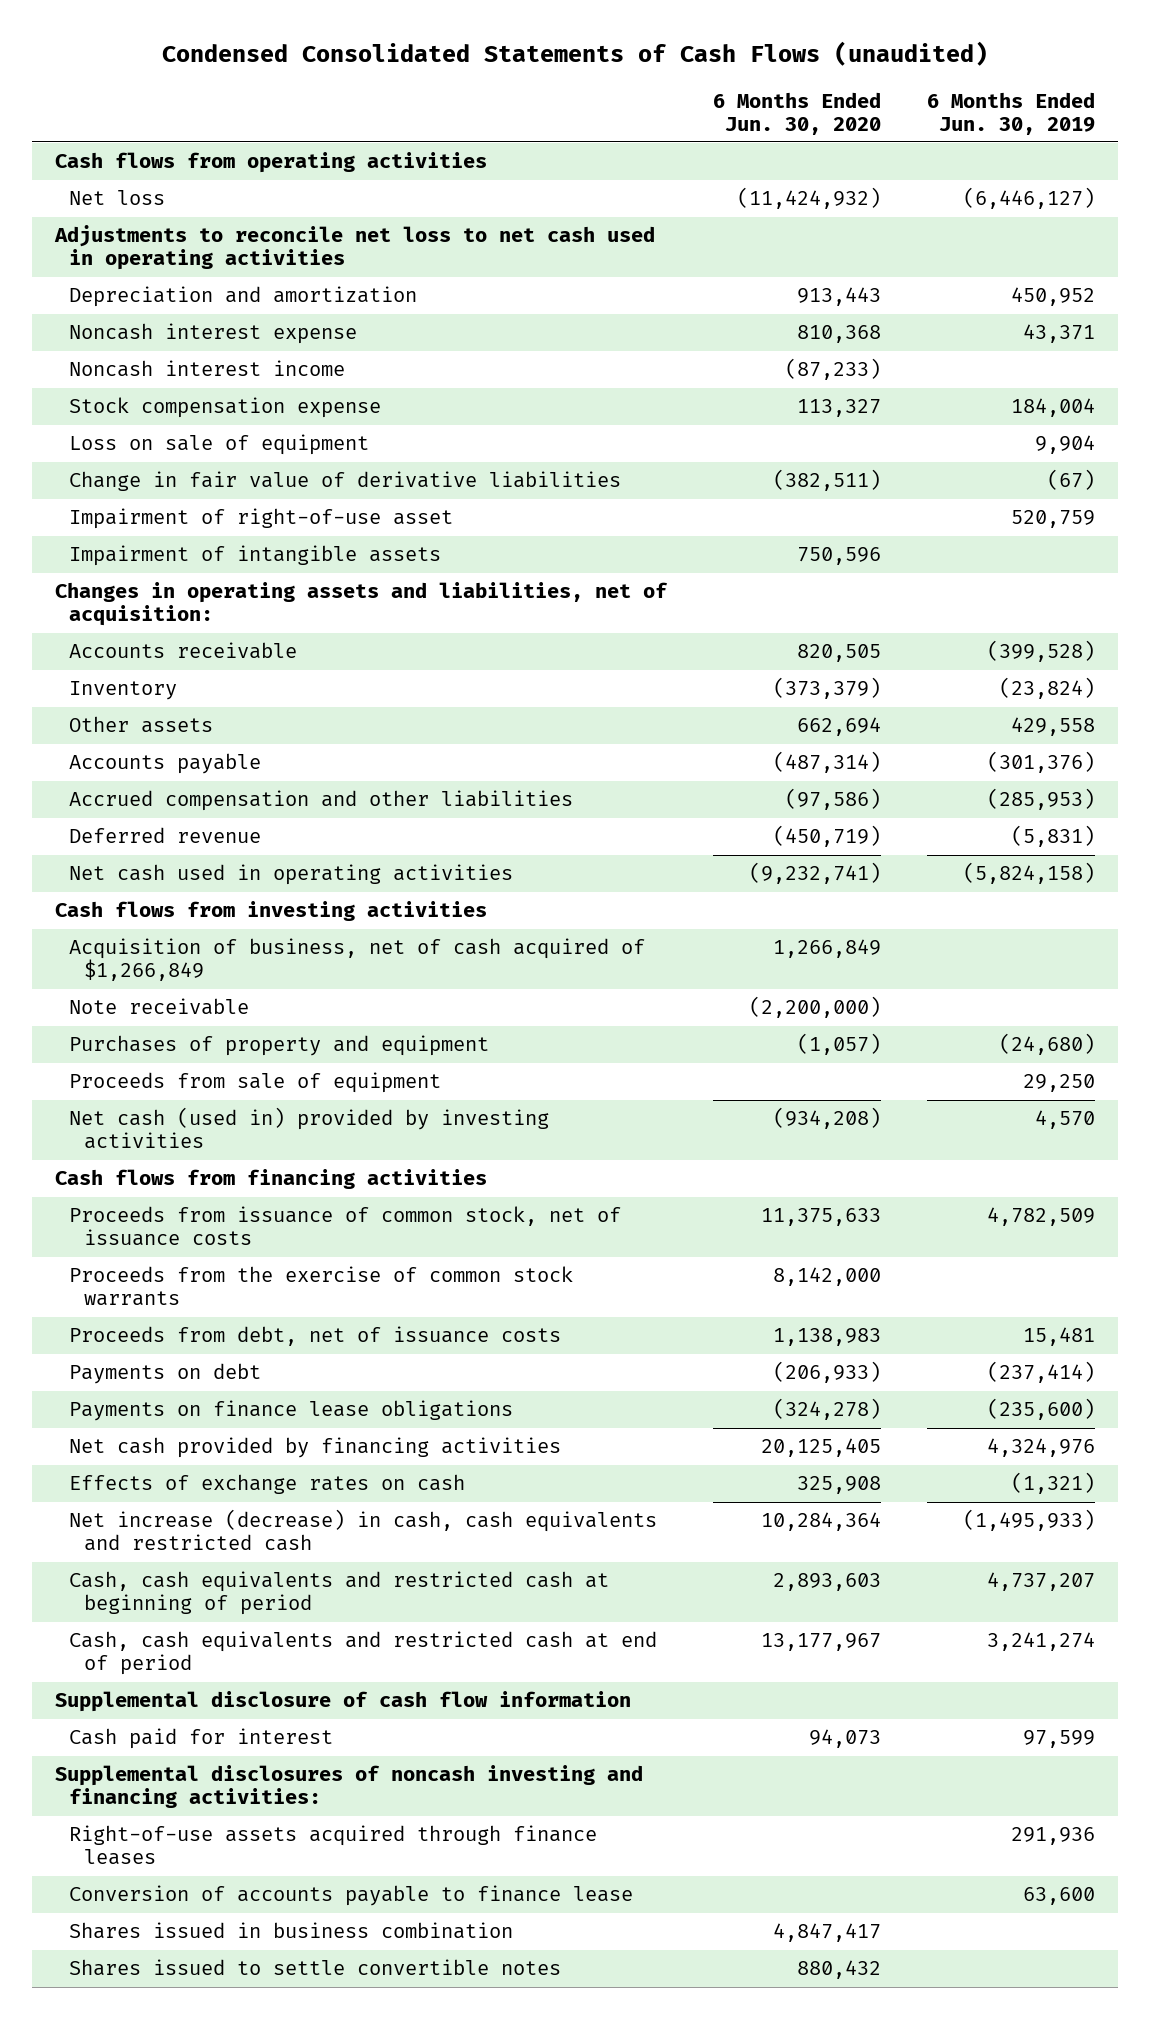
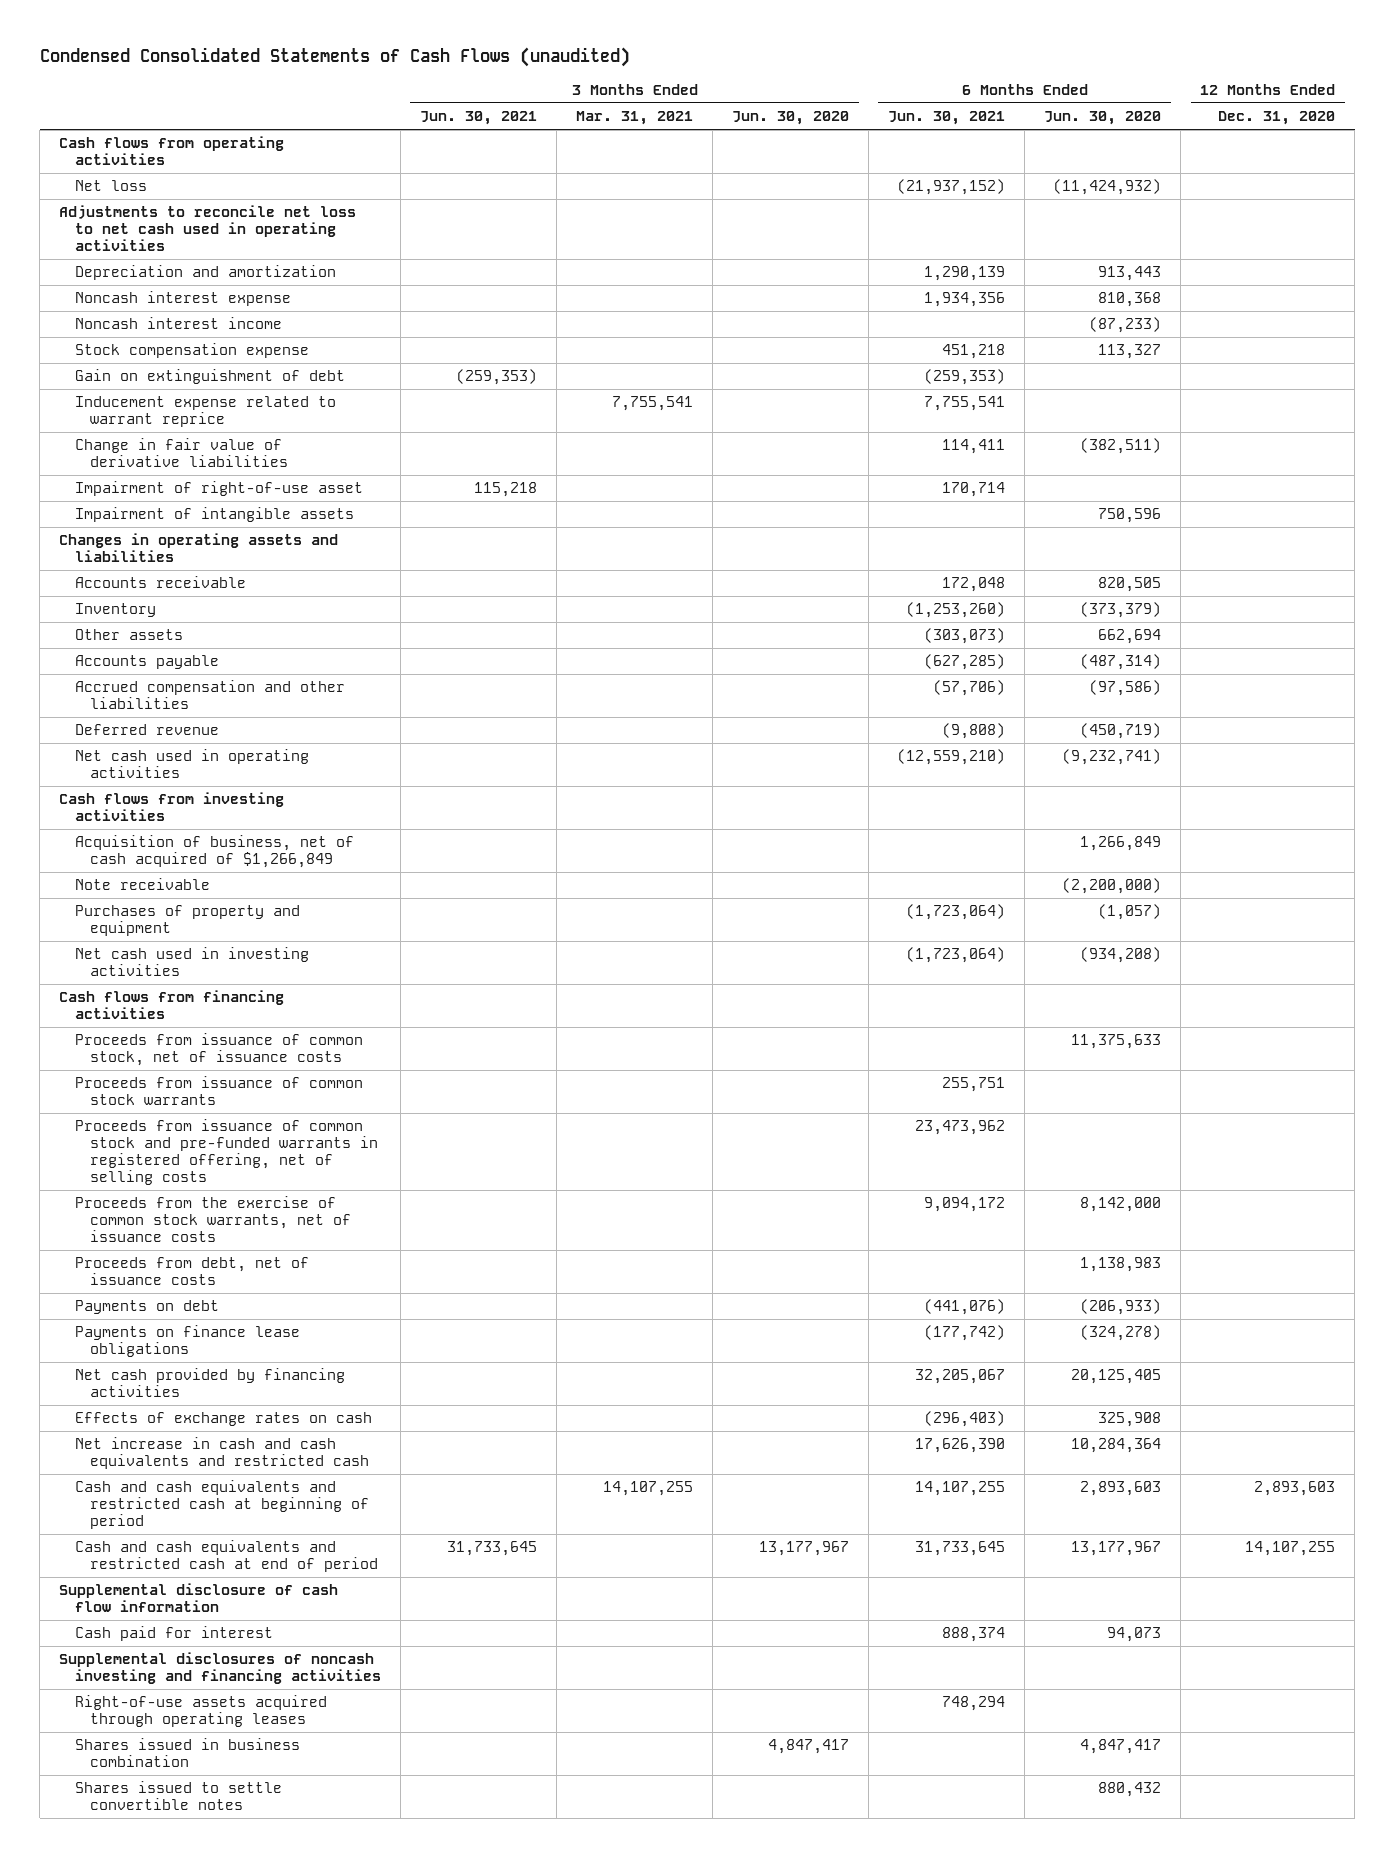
- | 6 Months Ended Jun. 30, 2020 | 6 Months Ended Jun. 30, 2019
+ | 3 Months Ended Jun. 30, 2021 | 3 Months Ended Mar. 31, 2021 | 3 Months Ended Jun. 30, 2020 | 6 Months Ended Jun. 30, 2021 | 6 Months Ended Jun. 30, 2020 | 12 Months Ended Dec. 31, 2020
- Loss on sale of equipment | | 9,904
+ Gain on extinguishment of debt | (259,353) | | | (259,353) | |
+ Inducement expense related to warrant reprice | | 7,755,541 | | 7,755,541 | |
- Changes in operating assets and liabilities, net of acquisition:
+ Changes in operating assets and liabilities
- Proceeds from sale of equipment | | 29,250
- Net cash (used in) provided by investing activities | (934,208) | 4,570
+ Net cash used in investing activities | | | | (1,723,064) | (934,208) |
- Proceeds from the exercise of common stock warrants | 8,142,000 |
+ Proceeds from issuance of common stock warrants | | | | 255,751 | |
+ Proceeds from issuance of common stock and pre-funded warrants in registered offering, net of selling costs | | | | 23,473,962 | |
+ Proceeds from the exercise of common stock warrants, net of issuance costs | | | | 9,094,172 | 8,142,000 |
- Net increase (decrease) in cash, cash equivalents and restricted cash | 10,284,364 | (1,495,933)
- Cash, cash equivalents and restricted cash at beginning of period | 2,893,603 | 4,737,207
- Cash, cash equivalents and restricted cash at end of period | 13,177,967 | 3,241,274
+ Net increase in cash and cash equivalents and restricted cash | | | | 17,626,390 | 10,284,364 |
+ Cash and cash equivalents and restricted cash at beginning of period | | 14,107,255 | | 14,107,255 | 2,893,603 | 2,893,603
+ Cash and cash equivalents and restricted cash at end of period | 31,733,645 | | 13,177,967 | 31,733,645 | 13,177,967 | 14,107,255
- Supplemental disclosures of noncash investing and financing activities:
- Right-of-use assets acquired through finance leases | | 291,936
- Conversion of accounts payable to finance lease | | 63,600
+ Supplemental disclosures of noncash investing and financing activities
+ Right-of-use assets acquired through operating leases | | | | 748,294 | |

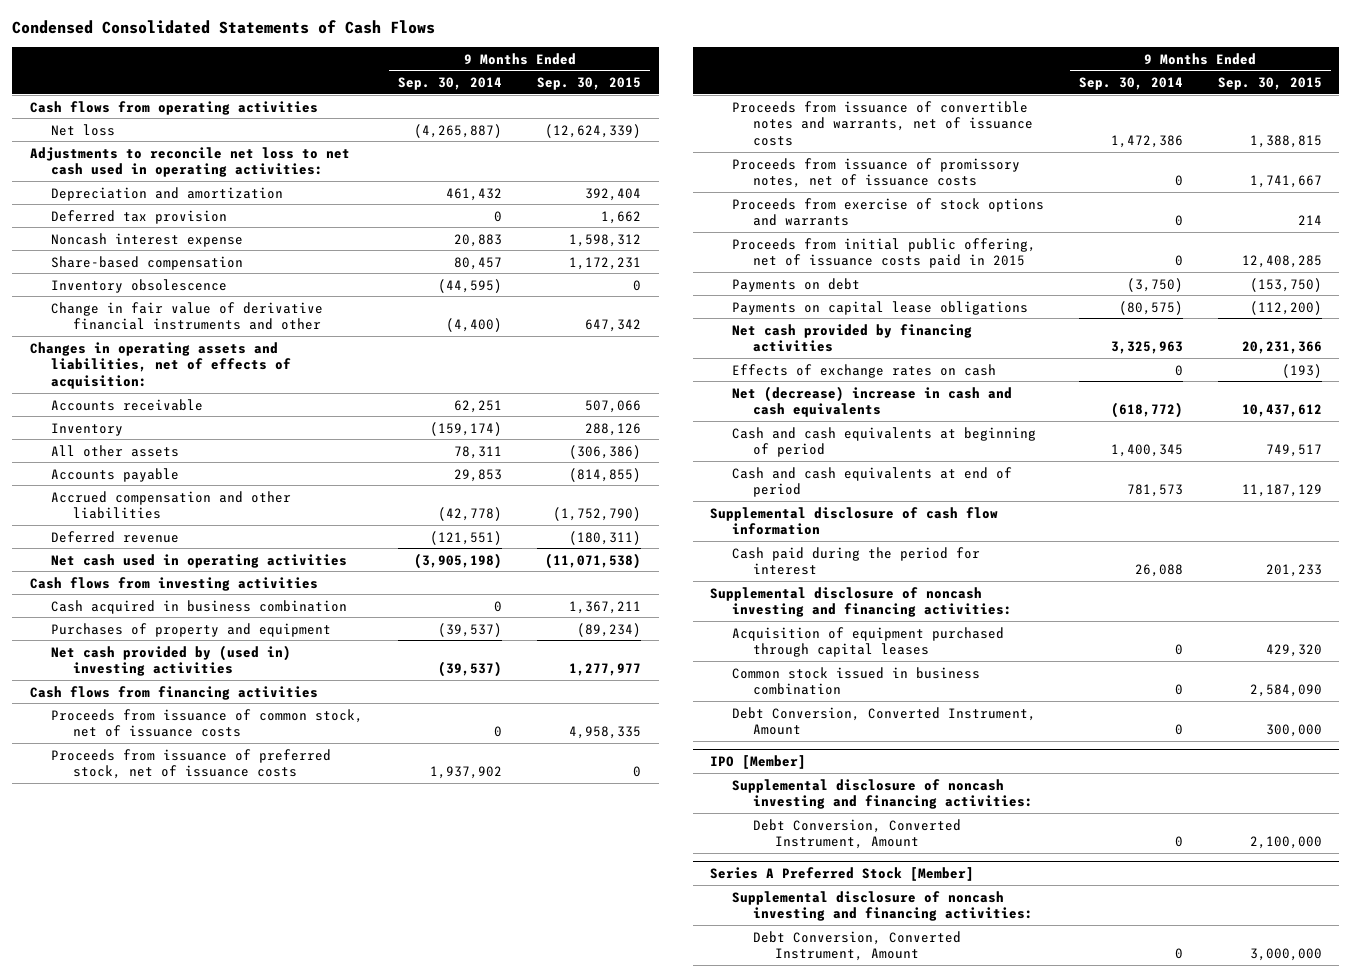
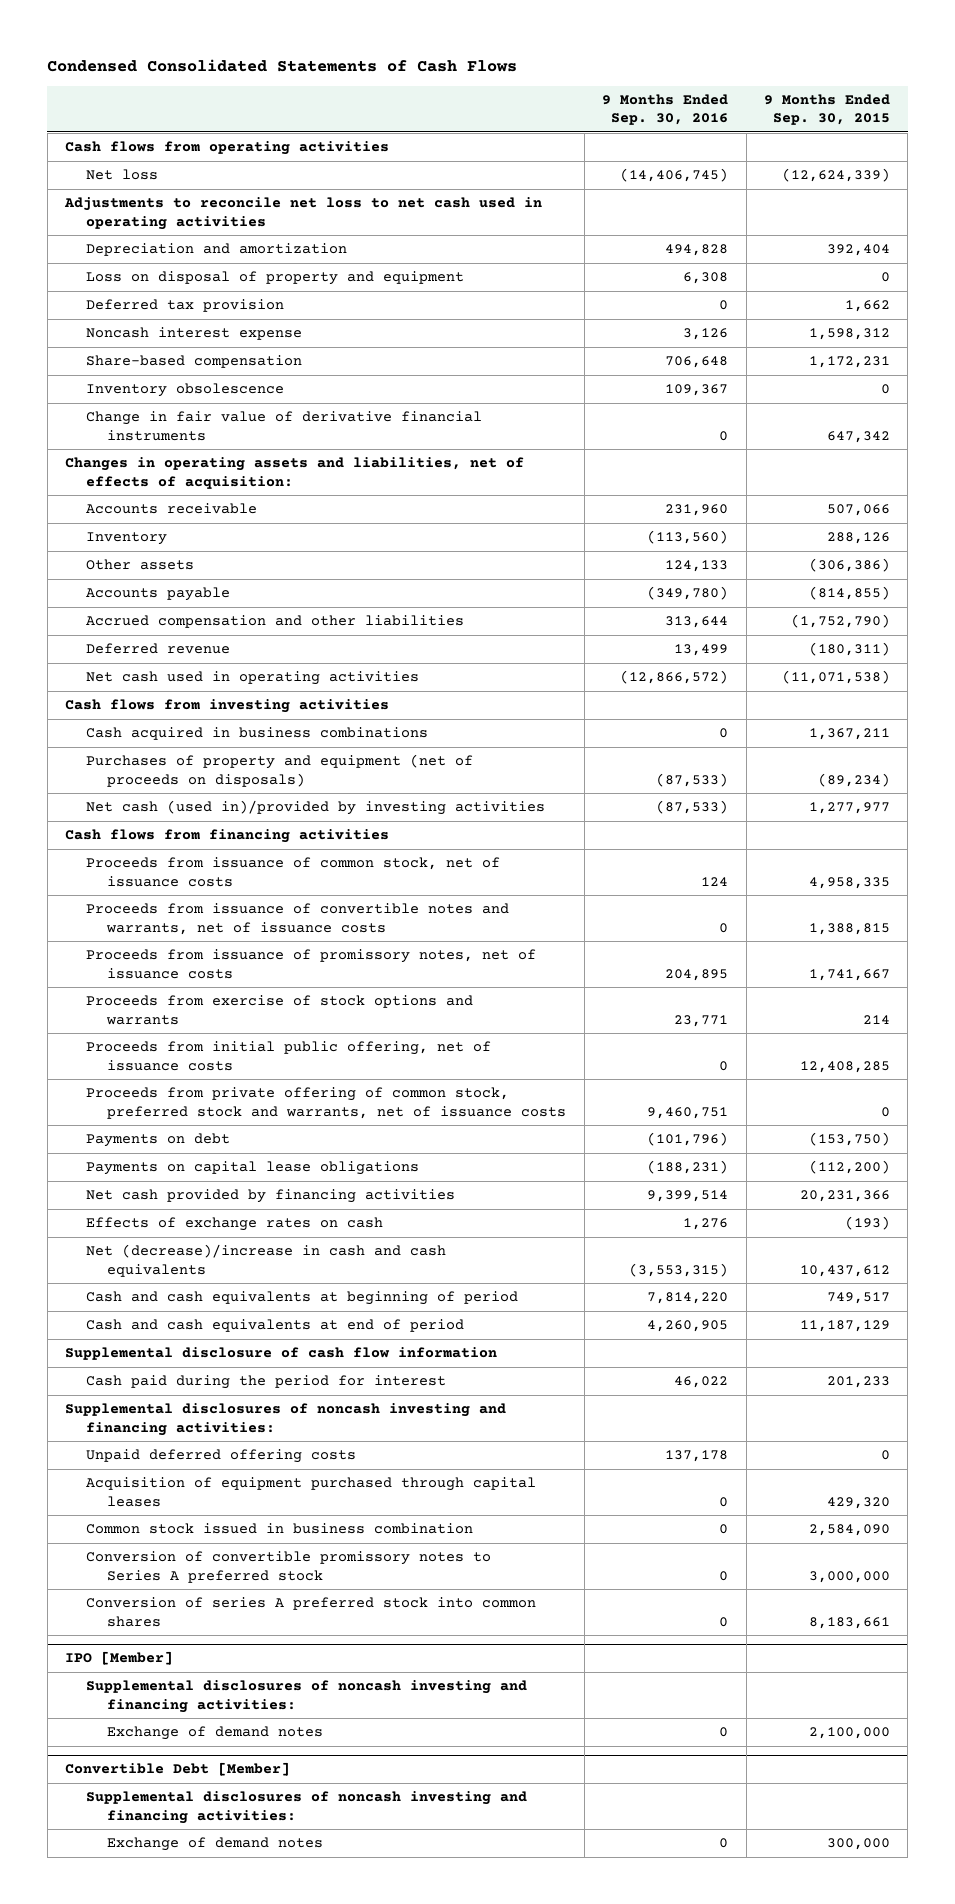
- | 9 Months Ended Sep. 30, 2014 | 9 Months Ended Sep. 30, 2015
+ | 9 Months Ended Sep. 30, 2016 | 9 Months Ended Sep. 30, 2015
- Adjustments to reconcile net loss to net cash used in operating activities:
+ Adjustments to reconcile net loss to net cash used in operating activities
+ Loss on disposal of property and equipment | 6,308 | 0
- Change in fair value of derivative financial instruments and other | (4,400) | 647,342
+ Change in fair value of derivative financial instruments | 0 | 647,342
- All other assets | 78,311 | (306,386)
+ Other assets | 124,133 | (306,386)
- Cash acquired in business combination | 0 | 1,367,211
- Purchases of property and equipment | (39,537) | (89,234)
- Net cash provided by (used in) investing activities | (39,537) | 1,277,977
+ Cash acquired in business combinations | 0 | 1,367,211
+ Purchases of property and equipment (net of proceeds on disposals) | (87,533) | (89,234)
+ Net cash (used in)/provided by investing activities | (87,533) | 1,277,977
- Proceeds from issuance of preferred stock, net of issuance costs | 1,937,902 | 0
- Proceeds from initial public offering, net of issuance costs paid in 2015 | 0 | 12,408,285
+ Proceeds from initial public offering, net of issuance costs | 0 | 12,408,285
+ Proceeds from private offering of common stock, preferred stock and warrants, net of issuance costs | 9,460,751 | 0
- Net (decrease) increase in cash and cash equivalents | (618,772) | 10,437,612
+ Net (decrease)/increase in cash and cash equivalents | (3,553,315) | 10,437,612
- Supplemental disclosure of noncash investing and financing activities:
+ Supplemental disclosures of noncash investing and financing activities:
+ Unpaid deferred offering costs | 137,178 | 0
- Debt Conversion, Converted Instrument, Amount | 0 | 300,000
+ Conversion of convertible promissory notes to Series A preferred stock | 0 | 3,000,000
+ Conversion of series A preferred stock into common shares | 0 | 8,183,661
@ IPO [Member]
- Supplemental disclosure of noncash investing and financing activities:
- Debt Conversion, Converted Instrument, Amount | 0 | 2,100,000
- Series A Preferred Stock [Member]
- Supplemental disclosure of noncash investing and financing activities:
- Debt Conversion, Converted Instrument, Amount | 0 | 3,000,000
@ IPO [Member]
+ Supplemental disclosures of noncash investing and financing activities:
+ Exchange of demand notes | 0 | 2,100,000
+ Convertible Debt [Member]
+ Supplemental disclosures of noncash investing and financing activities:
+ Exchange of demand notes | 0 | 300,000

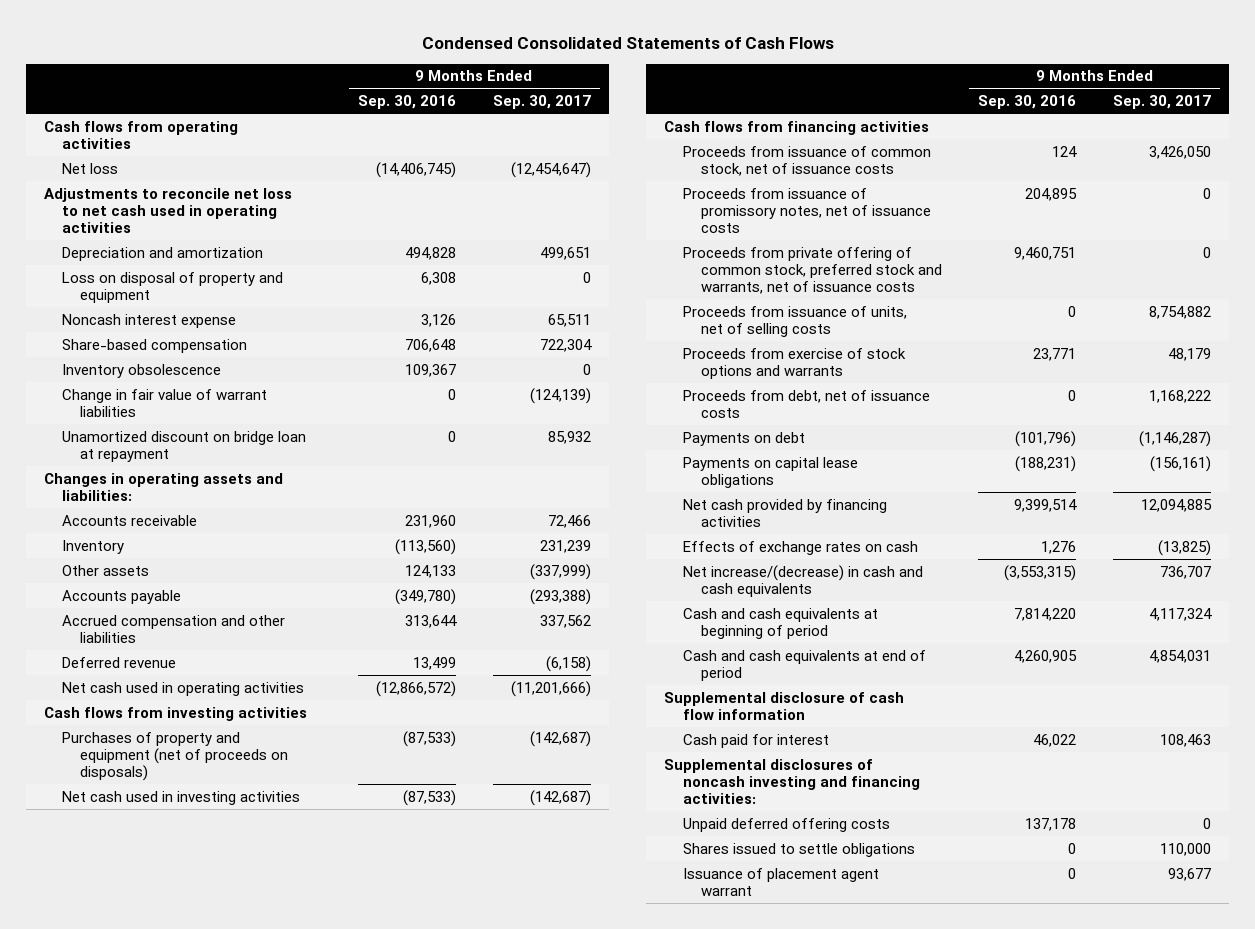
- | 9 Months Ended Sep. 30, 2016 | 9 Months Ended Sep. 30, 2015
+ | 9 Months Ended Sep. 30, 2016 | 9 Months Ended Sep. 30, 2017
- Deferred tax provision | 0 | 1,662
- Change in fair value of derivative financial instruments | 0 | 647,342
- Changes in operating assets and liabilities, net of effects of acquisition:
+ Change in fair value of warrant liabilities | 0 | (124,139)
+ Unamortized discount on bridge loan at repayment | 0 | 85,932
+ Changes in operating assets and liabilities:
- Cash acquired in business combinations | 0 | 1,367,211
- Net cash (used in)/provided by investing activities | (87,533) | 1,277,977
+ Net cash used in investing activities | (87,533) | (142,687)
- Proceeds from issuance of convertible notes and warrants, net of issuance costs | 0 | 1,388,815
- Proceeds from initial public offering, net of issuance costs | 0 | 12,408,285
+ Proceeds from issuance of units, net of selling costs | 0 | 8,754,882
moved down: Proceeds from exercise of stock options and warrants | 23,771 | 48,179
+ Proceeds from debt, net of issuance costs | 0 | 1,168,222
- Net (decrease)/increase in cash and cash equivalents | (3,553,315) | 10,437,612
+ Net increase/(decrease) in cash and cash equivalents | (3,553,315) | 736,707
- Cash paid during the period for interest | 46,022 | 201,233
+ Cash paid for interest | 46,022 | 108,463
- Acquisition of equipment purchased through capital leases | 0 | 429,320
- Common stock issued in business combination | 0 | 2,584,090
- Conversion of convertible promissory notes to Series A preferred stock | 0 | 3,000,000
- Conversion of series A preferred stock into common shares | 0 | 8,183,661
- IPO [Member]
- Supplemental disclosures of noncash investing and financing activities:
- Exchange of demand notes | 0 | 2,100,000
- Convertible Debt [Member]
- Supplemental disclosures of noncash investing and financing activities:
- Exchange of demand notes | 0 | 300,000
+ Shares issued to settle obligations | 0 | 110,000
+ Issuance of placement agent warrant | 0 | 93,677

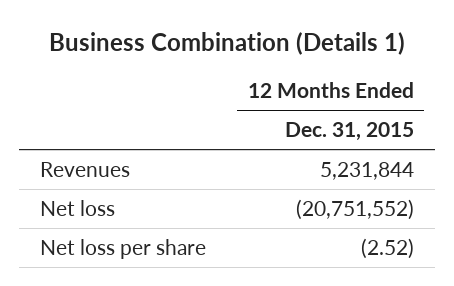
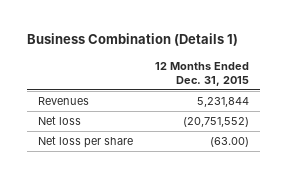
- Net loss per share | (2.52)
+ Net loss per share | (63.00)

